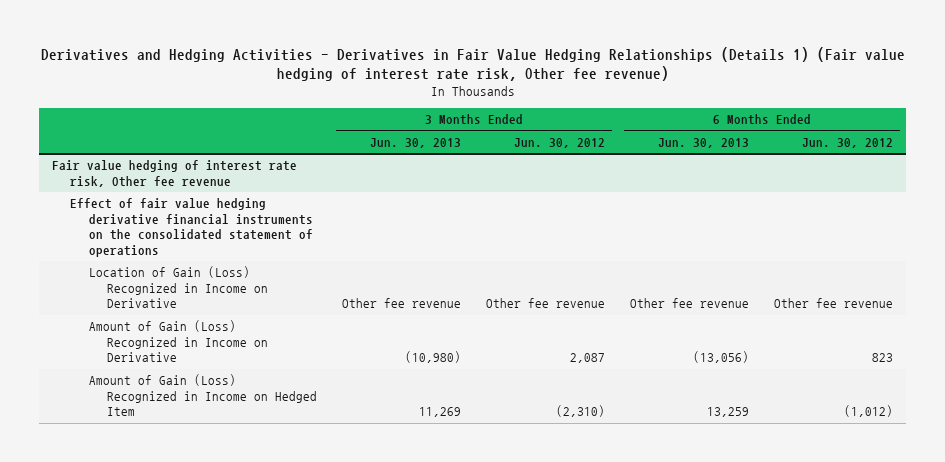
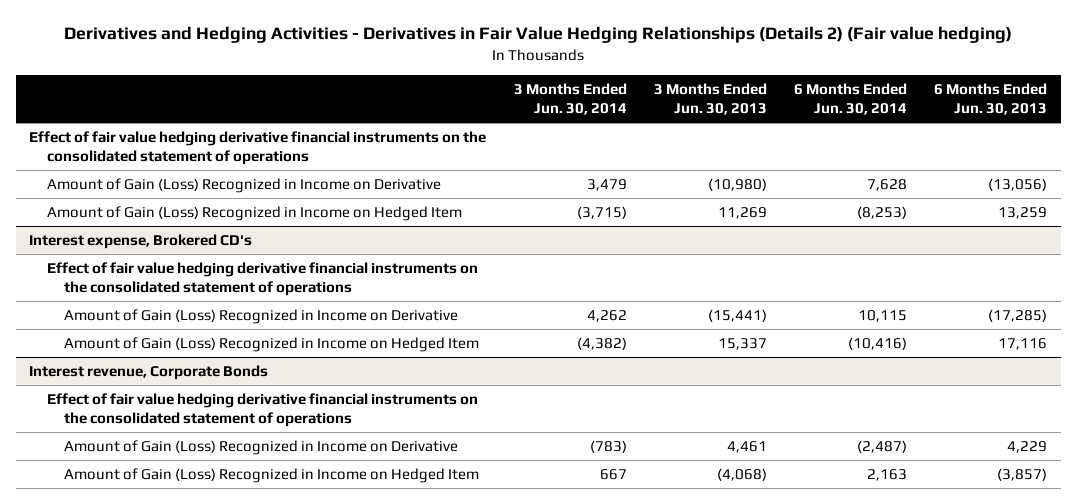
- Derivatives and Hedging Activities - Derivatives in Fair Value Hedging Relationships (Details 1) (Fair value hedging of interest rate risk, Other fee revenue)
+ Derivatives and Hedging Activities - Derivatives in Fair Value Hedging Relationships (Details 2) (Fair value hedging)
- | 3 Months Ended Jun. 30, 2013 | 3 Months Ended Jun. 30, 2012 | 6 Months Ended Jun. 30, 2013 | 6 Months Ended Jun. 30, 2012
+ | 3 Months Ended Jun. 30, 2014 | 3 Months Ended Jun. 30, 2013 | 6 Months Ended Jun. 30, 2014 | 6 Months Ended Jun. 30, 2013
- Fair value hedging of interest rate risk, Other fee revenue
- Location of Gain (Loss) Recognized in Income on Derivative | Other fee revenue | Other fee revenue | Other fee revenue | Other fee revenue
+ Interest expense, Brokered CD's
+ Effect of fair value hedging derivative financial instruments on the consolidated statement of operations
+ Amount of Gain (Loss) Recognized in Income on Derivative | 4,262 | (15,441) | 10,115 | (17,285)
+ Amount of Gain (Loss) Recognized in Income on Hedged Item | (4,382) | 15,337 | (10,416) | 17,116
+ Interest revenue, Corporate Bonds
+ Effect of fair value hedging derivative financial instruments on the consolidated statement of operations
+ Amount of Gain (Loss) Recognized in Income on Derivative | (783) | 4,461 | (2,487) | 4,229
+ Amount of Gain (Loss) Recognized in Income on Hedged Item | 667 | (4,068) | 2,163 | (3,857)

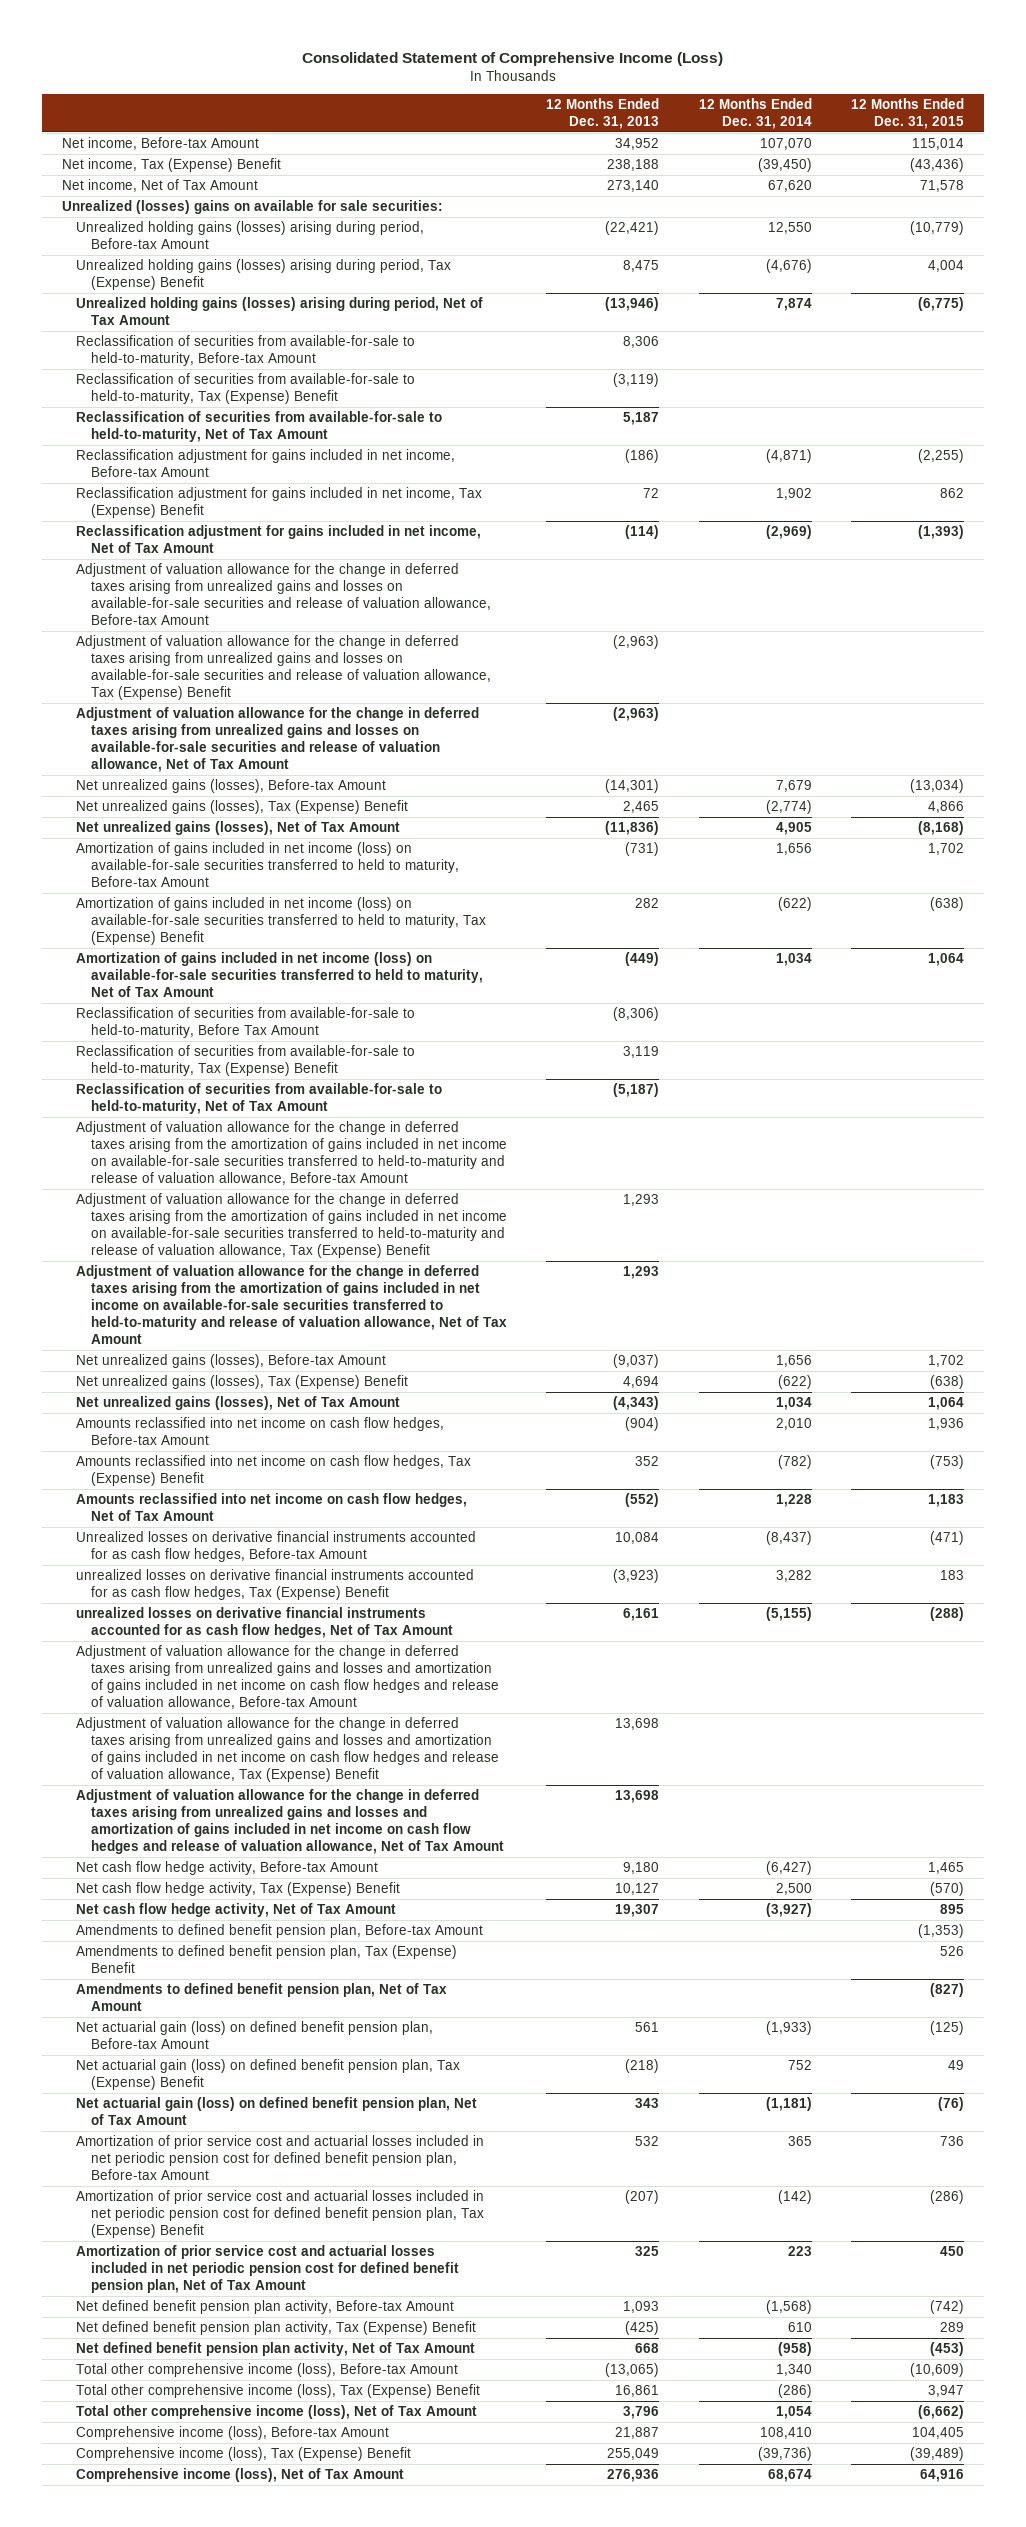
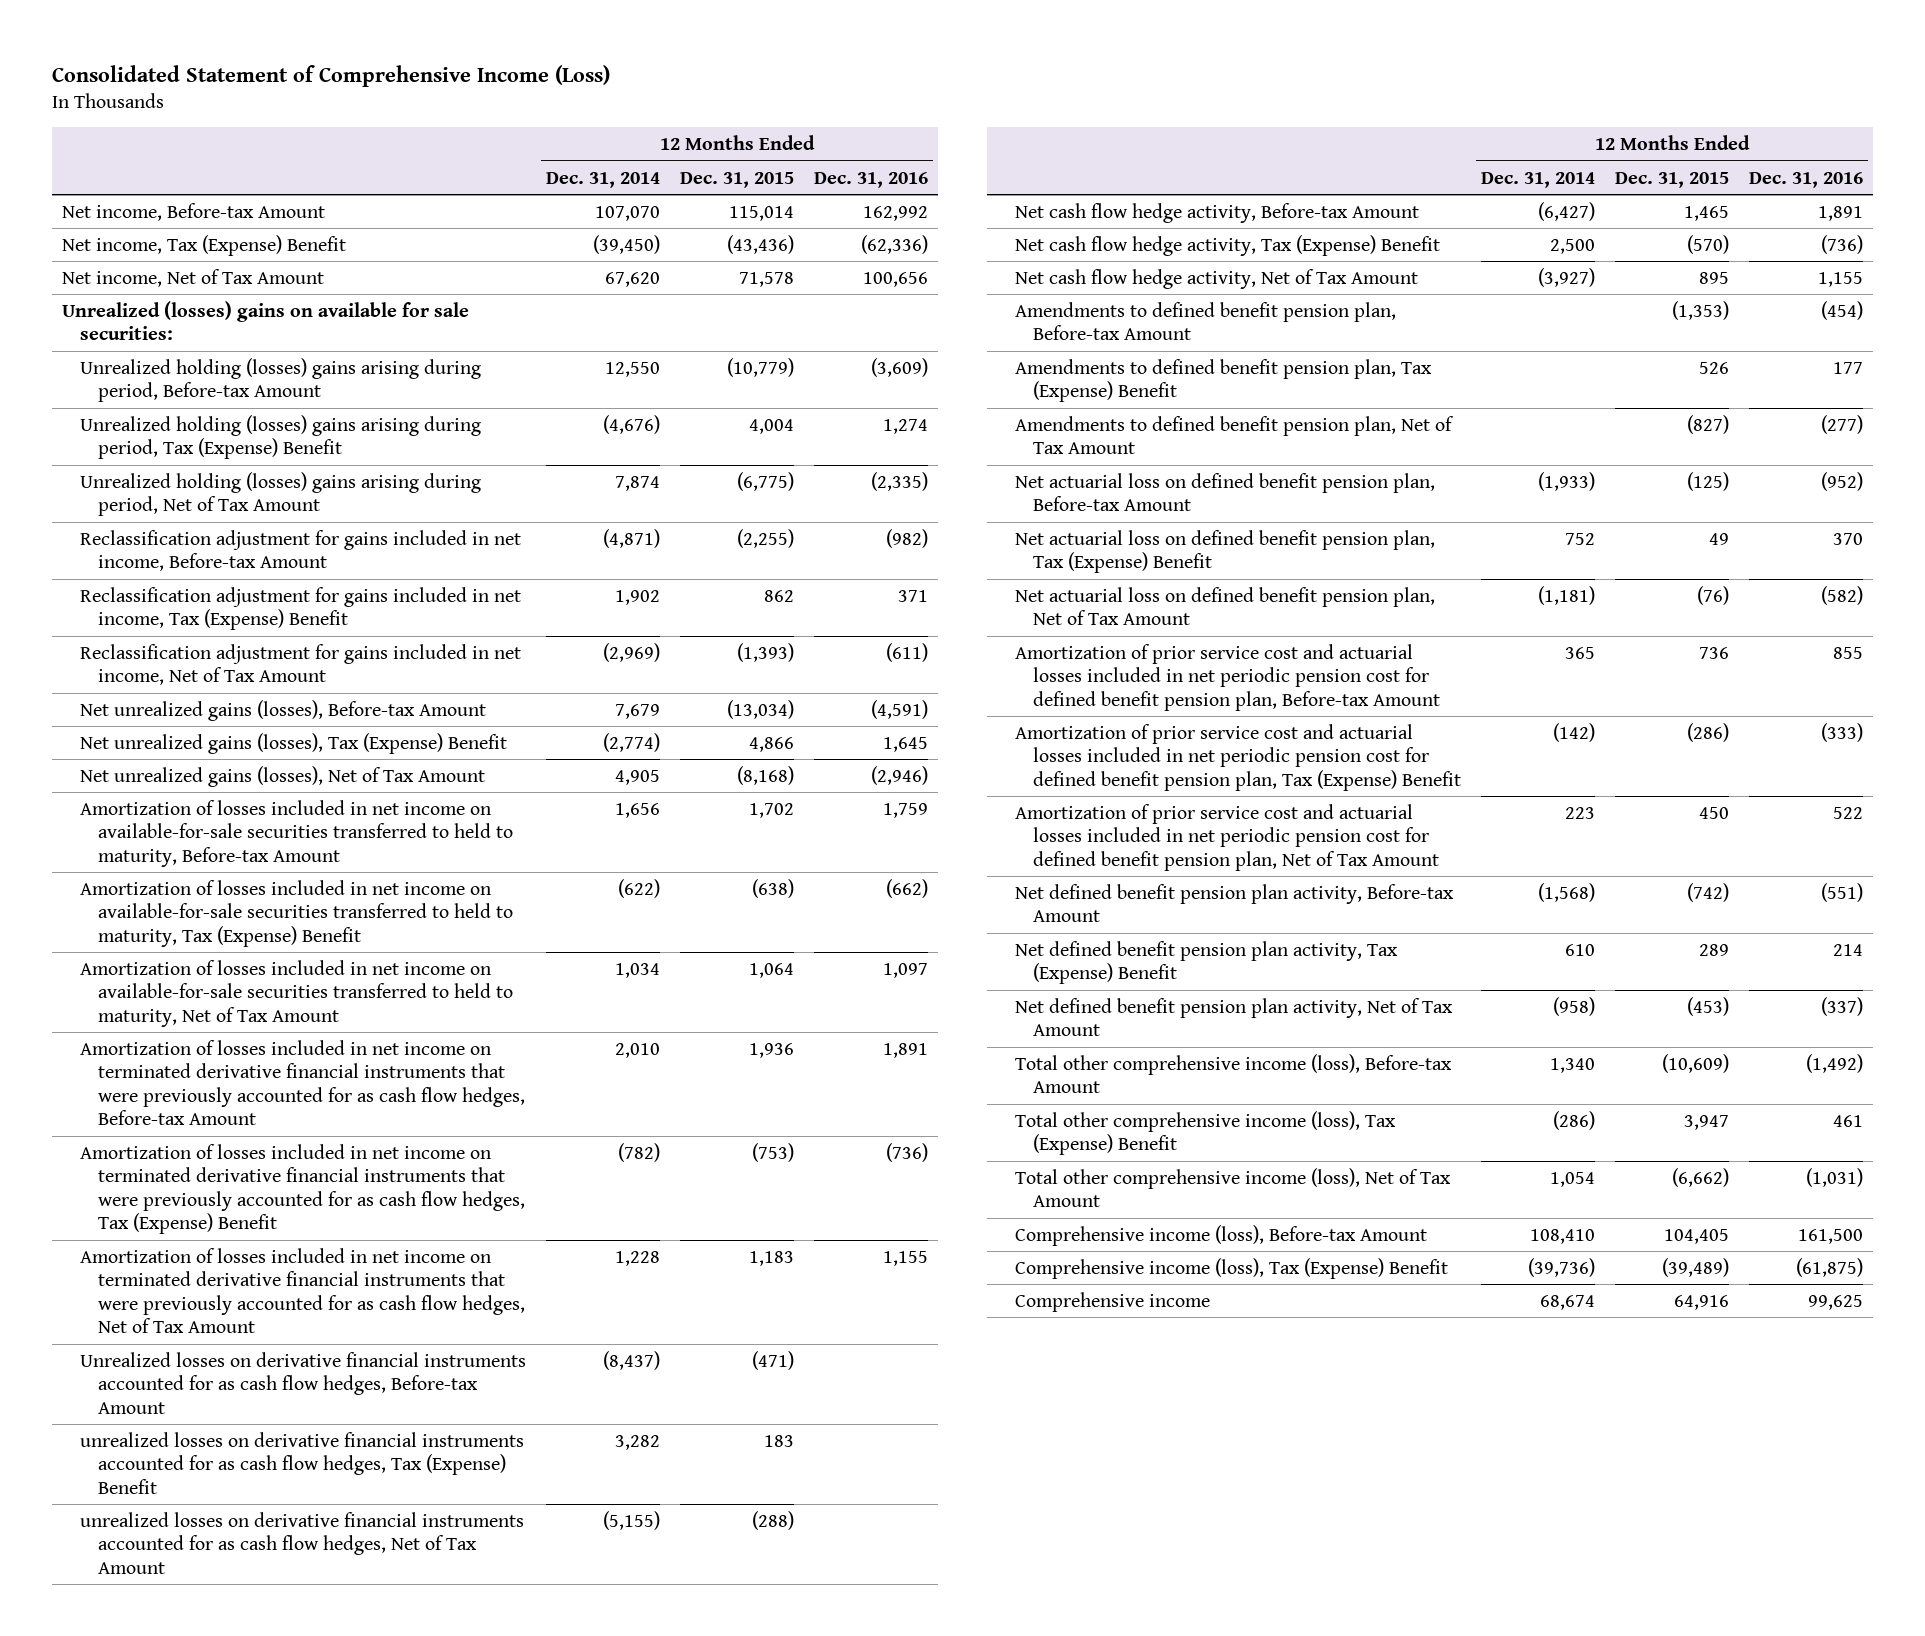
- | 12 Months Ended Dec. 31, 2013 | 12 Months Ended Dec. 31, 2014 | 12 Months Ended Dec. 31, 2015
+ | 12 Months Ended Dec. 31, 2014 | 12 Months Ended Dec. 31, 2015 | 12 Months Ended Dec. 31, 2016
- Unrealized holding gains (losses) arising during period, Before-tax Amount | (22,421) | 12,550 | (10,779)
- Unrealized holding gains (losses) arising during period, Tax (Expense) Benefit | 8,475 | (4,676) | 4,004
- Unrealized holding gains (losses) arising during period, Net of Tax Amount | (13,946) | 7,874 | (6,775)
- Reclassification of securities from available-for-sale to held-to-maturity, Before-tax Amount | 8,306 | |
- Reclassification of securities from available-for-sale to held-to-maturity, Tax (Expense) Benefit | (3,119) | |
- Reclassification of securities from available-for-sale to held-to-maturity, Net of Tax Amount | 5,187 | |
+ Unrealized holding (losses) gains arising during period, Before-tax Amount | 12,550 | (10,779) | (3,609)
+ Unrealized holding (losses) gains arising during period, Tax (Expense) Benefit | (4,676) | 4,004 | 1,274
+ Unrealized holding (losses) gains arising during period, Net of Tax Amount | 7,874 | (6,775) | (2,335)
- Adjustment of valuation allowance for the change in deferred taxes arising from unrealized gains and losses on available-for-sale securities and release of valuation allowance, Before-tax Amount
- Adjustment of valuation allowance for the change in deferred taxes arising from unrealized gains and losses on available-for-sale securities and release of valuation allowance, Tax (Expense) Benefit | (2,963) | |
- Adjustment of valuation allowance for the change in deferred taxes arising from unrealized gains and losses on available-for-sale securities and release of valuation allowance, Net of Tax Amount | (2,963) | |
- Amortization of gains included in net income (loss) on available-for-sale securities transferred to held to maturity, Before-tax Amount | (731) | 1,656 | 1,702
- Amortization of gains included in net income (loss) on available-for-sale securities transferred to held to maturity, Tax (Expense) Benefit | 282 | (622) | (638)
- Amortization of gains included in net income (loss) on available-for-sale securities transferred to held to maturity, Net of Tax Amount | (449) | 1,034 | 1,064
- Reclassification of securities from available-for-sale to held-to-maturity, Before Tax Amount | (8,306) | |
- Reclassification of securities from available-for-sale to held-to-maturity, Tax (Expense) Benefit | 3,119 | |
- Reclassification of securities from available-for-sale to held-to-maturity, Net of Tax Amount | (5,187) | |
- Adjustment of valuation allowance for the change in deferred taxes arising from the amortization of gains included in net income on available-for-sale securities transferred to held-to-maturity and release of valuation allowance, Before-tax Amount
- Adjustment of valuation allowance for the change in deferred taxes arising from the amortization of gains included in net income on available-for-sale securities transferred to held-to-maturity and release of valuation allowance, Tax (Expense) Benefit | 1,293 | |
- Adjustment of valuation allowance for the change in deferred taxes arising from the amortization of gains included in net income on available-for-sale securities transferred to held-to-maturity and release of valuation allowance, Net of Tax Amount | 1,293 | |
- Net unrealized gains (losses), Before-tax Amount | (9,037) | 1,656 | 1,702
- Net unrealized gains (losses), Tax (Expense) Benefit | 4,694 | (622) | (638)
- Net unrealized gains (losses), Net of Tax Amount | (4,343) | 1,034 | 1,064
- Amounts reclassified into net income on cash flow hedges, Before-tax Amount | (904) | 2,010 | 1,936
- Amounts reclassified into net income on cash flow hedges, Tax (Expense) Benefit | 352 | (782) | (753)
- Amounts reclassified into net income on cash flow hedges, Net of Tax Amount | (552) | 1,228 | 1,183
+ Amortization of losses included in net income on available-for-sale securities transferred to held to maturity, Before-tax Amount | 1,656 | 1,702 | 1,759
+ Amortization of losses included in net income on available-for-sale securities transferred to held to maturity, Tax (Expense) Benefit | (622) | (638) | (662)
+ Amortization of losses included in net income on available-for-sale securities transferred to held to maturity, Net of Tax Amount | 1,034 | 1,064 | 1,097
+ Amortization of losses included in net income on terminated derivative financial instruments that were previously accounted for as cash flow hedges, Before-tax Amount | 2,010 | 1,936 | 1,891
+ Amortization of losses included in net income on terminated derivative financial instruments that were previously accounted for as cash flow hedges, Tax (Expense) Benefit | (782) | (753) | (736)
+ Amortization of losses included in net income on terminated derivative financial instruments that were previously accounted for as cash flow hedges, Net of Tax Amount | 1,228 | 1,183 | 1,155
- Adjustment of valuation allowance for the change in deferred taxes arising from unrealized gains and losses and amortization of gains included in net income on cash flow hedges and release of valuation allowance, Before-tax Amount
- Adjustment of valuation allowance for the change in deferred taxes arising from unrealized gains and losses and amortization of gains included in net income on cash flow hedges and release of valuation allowance, Tax (Expense) Benefit | 13,698 | |
- Adjustment of valuation allowance for the change in deferred taxes arising from unrealized gains and losses and amortization of gains included in net income on cash flow hedges and release of valuation allowance, Net of Tax Amount | 13,698 | |
- Net actuarial gain (loss) on defined benefit pension plan, Before-tax Amount | 561 | (1,933) | (125)
- Net actuarial gain (loss) on defined benefit pension plan, Tax (Expense) Benefit | (218) | 752 | 49
- Net actuarial gain (loss) on defined benefit pension plan, Net of Tax Amount | 343 | (1,181) | (76)
+ Net actuarial loss on defined benefit pension plan, Before-tax Amount | (1,933) | (125) | (952)
+ Net actuarial loss on defined benefit pension plan, Tax (Expense) Benefit | 752 | 49 | 370
+ Net actuarial loss on defined benefit pension plan, Net of Tax Amount | (1,181) | (76) | (582)
- Comprehensive income (loss), Net of Tax Amount | 276,936 | 68,674 | 64,916
+ Comprehensive income | 68,674 | 64,916 | 99,625

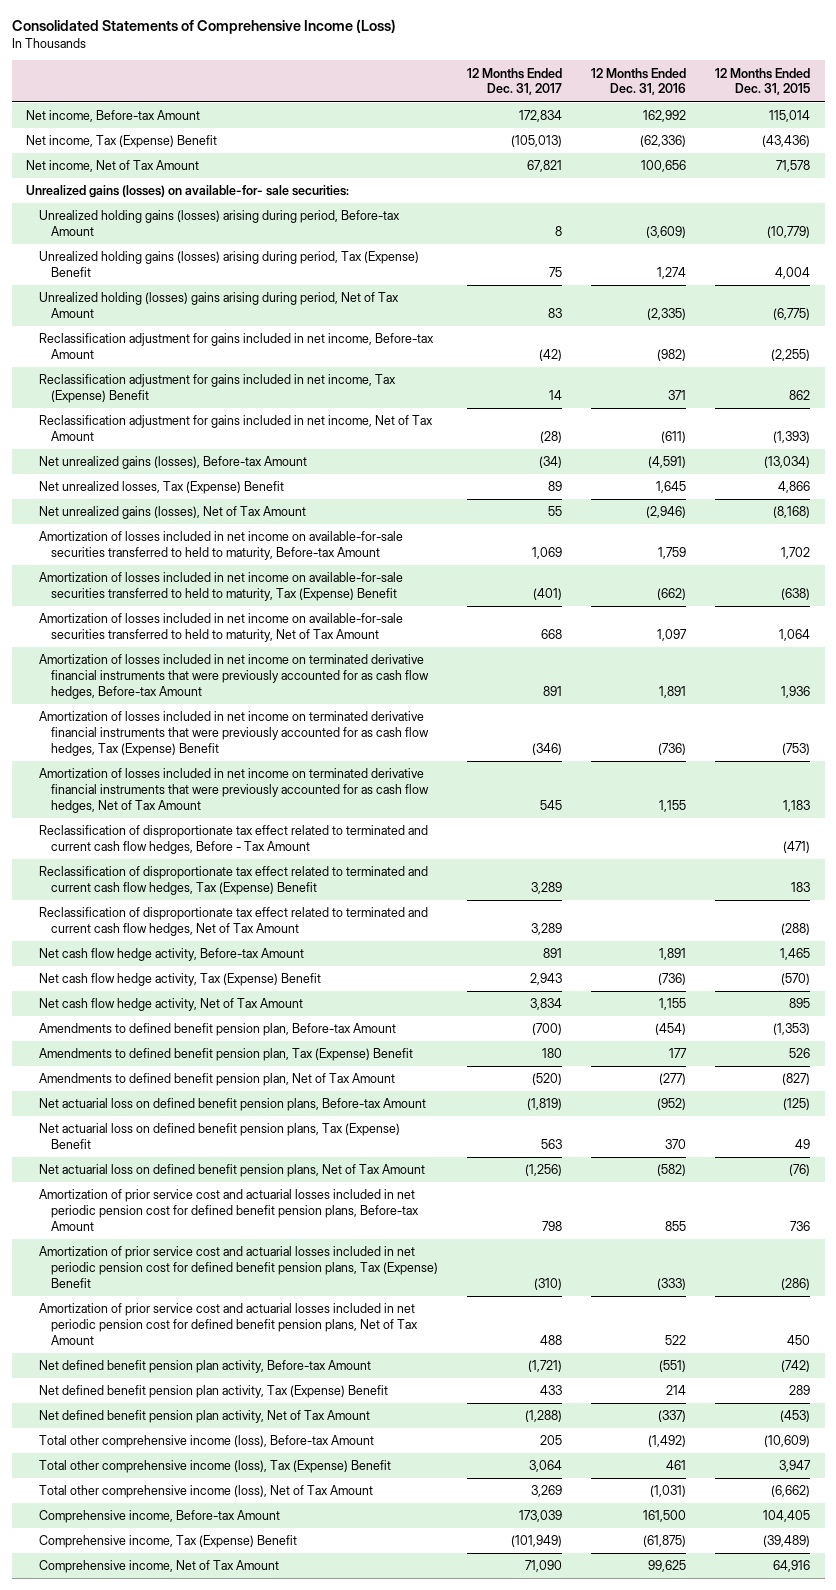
- Consolidated Statement of Comprehensive Income (Loss)
+ Consolidated Statements of Comprehensive Income (Loss)
- | 12 Months Ended Dec. 31, 2014 | 12 Months Ended Dec. 31, 2015 | 12 Months Ended Dec. 31, 2016
+ | 12 Months Ended Dec. 31, 2017 | 12 Months Ended Dec. 31, 2016 | 12 Months Ended Dec. 31, 2015
- Unrealized (losses) gains on available for sale securities:
- Unrealized holding (losses) gains arising during period, Before-tax Amount | 12,550 | (10,779) | (3,609)
- Unrealized holding (losses) gains arising during period, Tax (Expense) Benefit | (4,676) | 4,004 | 1,274
+ Unrealized gains (losses) on available-for- sale securities:
+ Unrealized holding gains (losses) arising during period, Before-tax Amount | 8 | (3,609) | (10,779)
+ Unrealized holding gains (losses) arising during period, Tax (Expense) Benefit | 75 | 1,274 | 4,004
- Net unrealized gains (losses), Tax (Expense) Benefit | (2,774) | 4,866 | 1,645
+ Net unrealized losses, Tax (Expense) Benefit | 89 | 1,645 | 4,866
- Unrealized losses on derivative financial instruments accounted for as cash flow hedges, Before-tax Amount | (8,437) | (471) |
- unrealized losses on derivative financial instruments accounted for as cash flow hedges, Tax (Expense) Benefit | 3,282 | 183 |
- unrealized losses on derivative financial instruments accounted for as cash flow hedges, Net of Tax Amount | (5,155) | (288) |
+ Reclassification of disproportionate tax effect related to terminated and current cash flow hedges, Before - Tax Amount | | | (471)
+ Reclassification of disproportionate tax effect related to terminated and current cash flow hedges, Tax (Expense) Benefit | 3,289 | | 183
+ Reclassification of disproportionate tax effect related to terminated and current cash flow hedges, Net of Tax Amount | 3,289 | | (288)
- Net actuarial loss on defined benefit pension plan, Before-tax Amount | (1,933) | (125) | (952)
- Net actuarial loss on defined benefit pension plan, Tax (Expense) Benefit | 752 | 49 | 370
- Net actuarial loss on defined benefit pension plan, Net of Tax Amount | (1,181) | (76) | (582)
- Amortization of prior service cost and actuarial losses included in net periodic pension cost for defined benefit pension plan, Before-tax Amount | 365 | 736 | 855
- Amortization of prior service cost and actuarial losses included in net periodic pension cost for defined benefit pension plan, Tax (Expense) Benefit | (142) | (286) | (333)
- Amortization of prior service cost and actuarial losses included in net periodic pension cost for defined benefit pension plan, Net of Tax Amount | 223 | 450 | 522
+ Net actuarial loss on defined benefit pension plans, Before-tax Amount | (1,819) | (952) | (125)
+ Net actuarial loss on defined benefit pension plans, Tax (Expense) Benefit | 563 | 370 | 49
+ Net actuarial loss on defined benefit pension plans, Net of Tax Amount | (1,256) | (582) | (76)
+ Amortization of prior service cost and actuarial losses included in net periodic pension cost for defined benefit pension plans, Before-tax Amount | 798 | 855 | 736
+ Amortization of prior service cost and actuarial losses included in net periodic pension cost for defined benefit pension plans, Tax (Expense) Benefit | (310) | (333) | (286)
+ Amortization of prior service cost and actuarial losses included in net periodic pension cost for defined benefit pension plans, Net of Tax Amount | 488 | 522 | 450
- Comprehensive income (loss), Before-tax Amount | 108,410 | 104,405 | 161,500
- Comprehensive income (loss), Tax (Expense) Benefit | (39,736) | (39,489) | (61,875)
- Comprehensive income | 68,674 | 64,916 | 99,625
+ Comprehensive income, Before-tax Amount | 173,039 | 161,500 | 104,405
+ Comprehensive income, Tax (Expense) Benefit | (101,949) | (61,875) | (39,489)
+ Comprehensive income, Net of Tax Amount | 71,090 | 99,625 | 64,916

